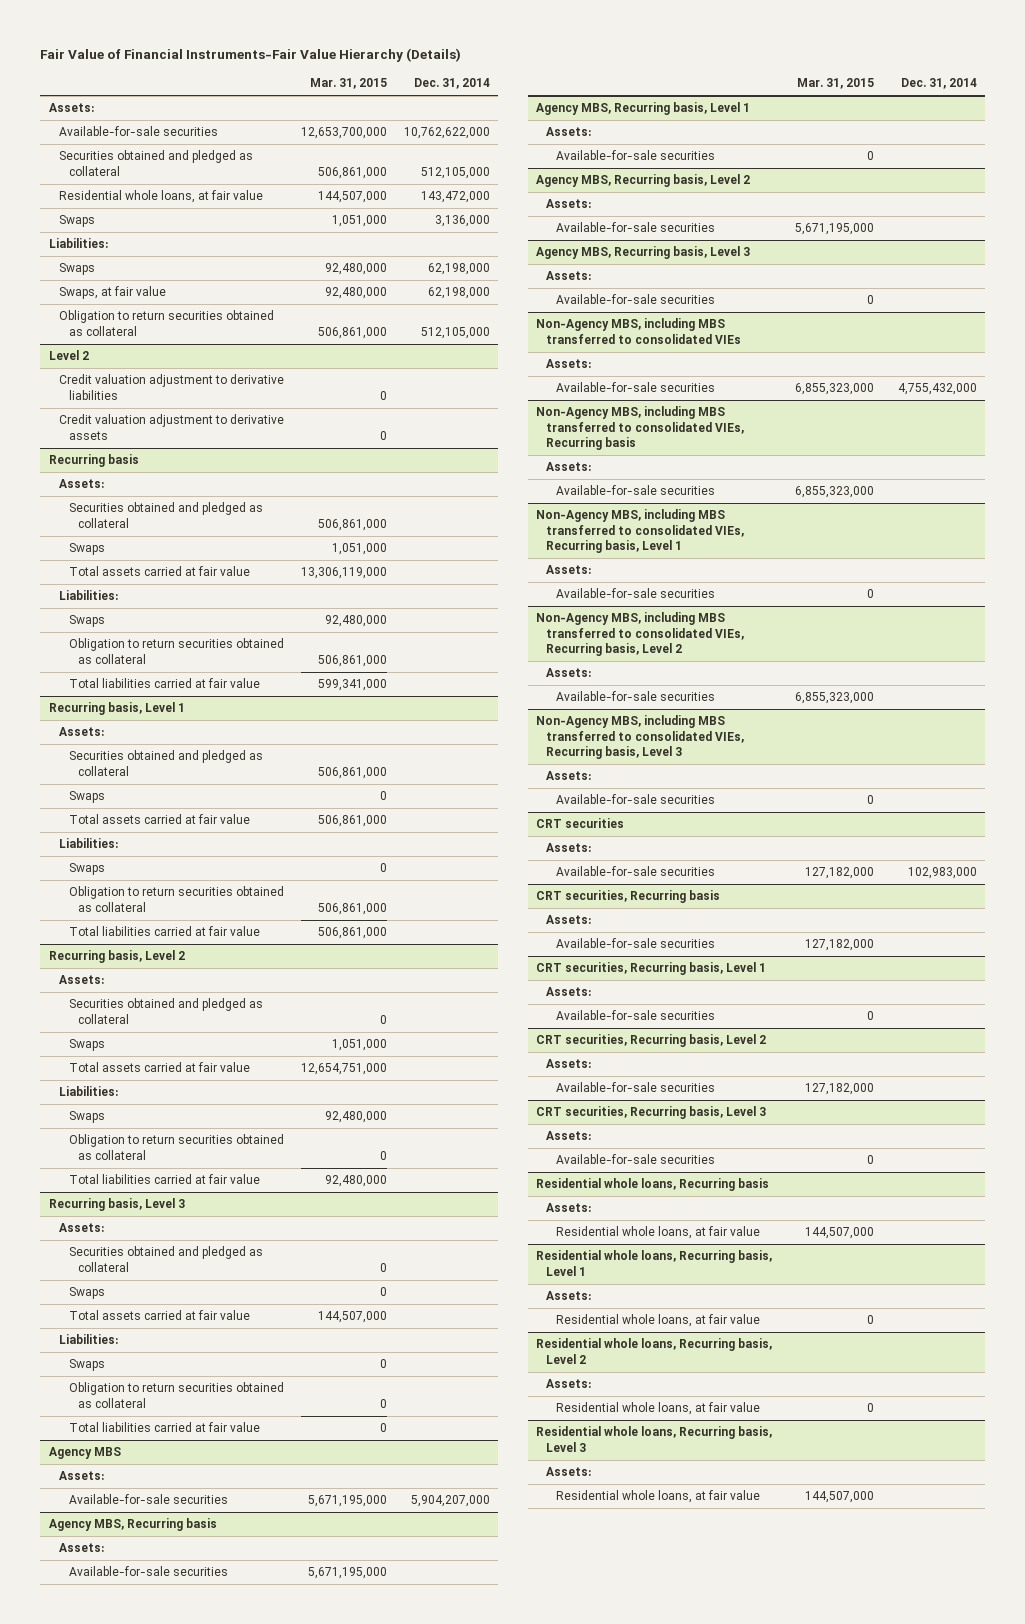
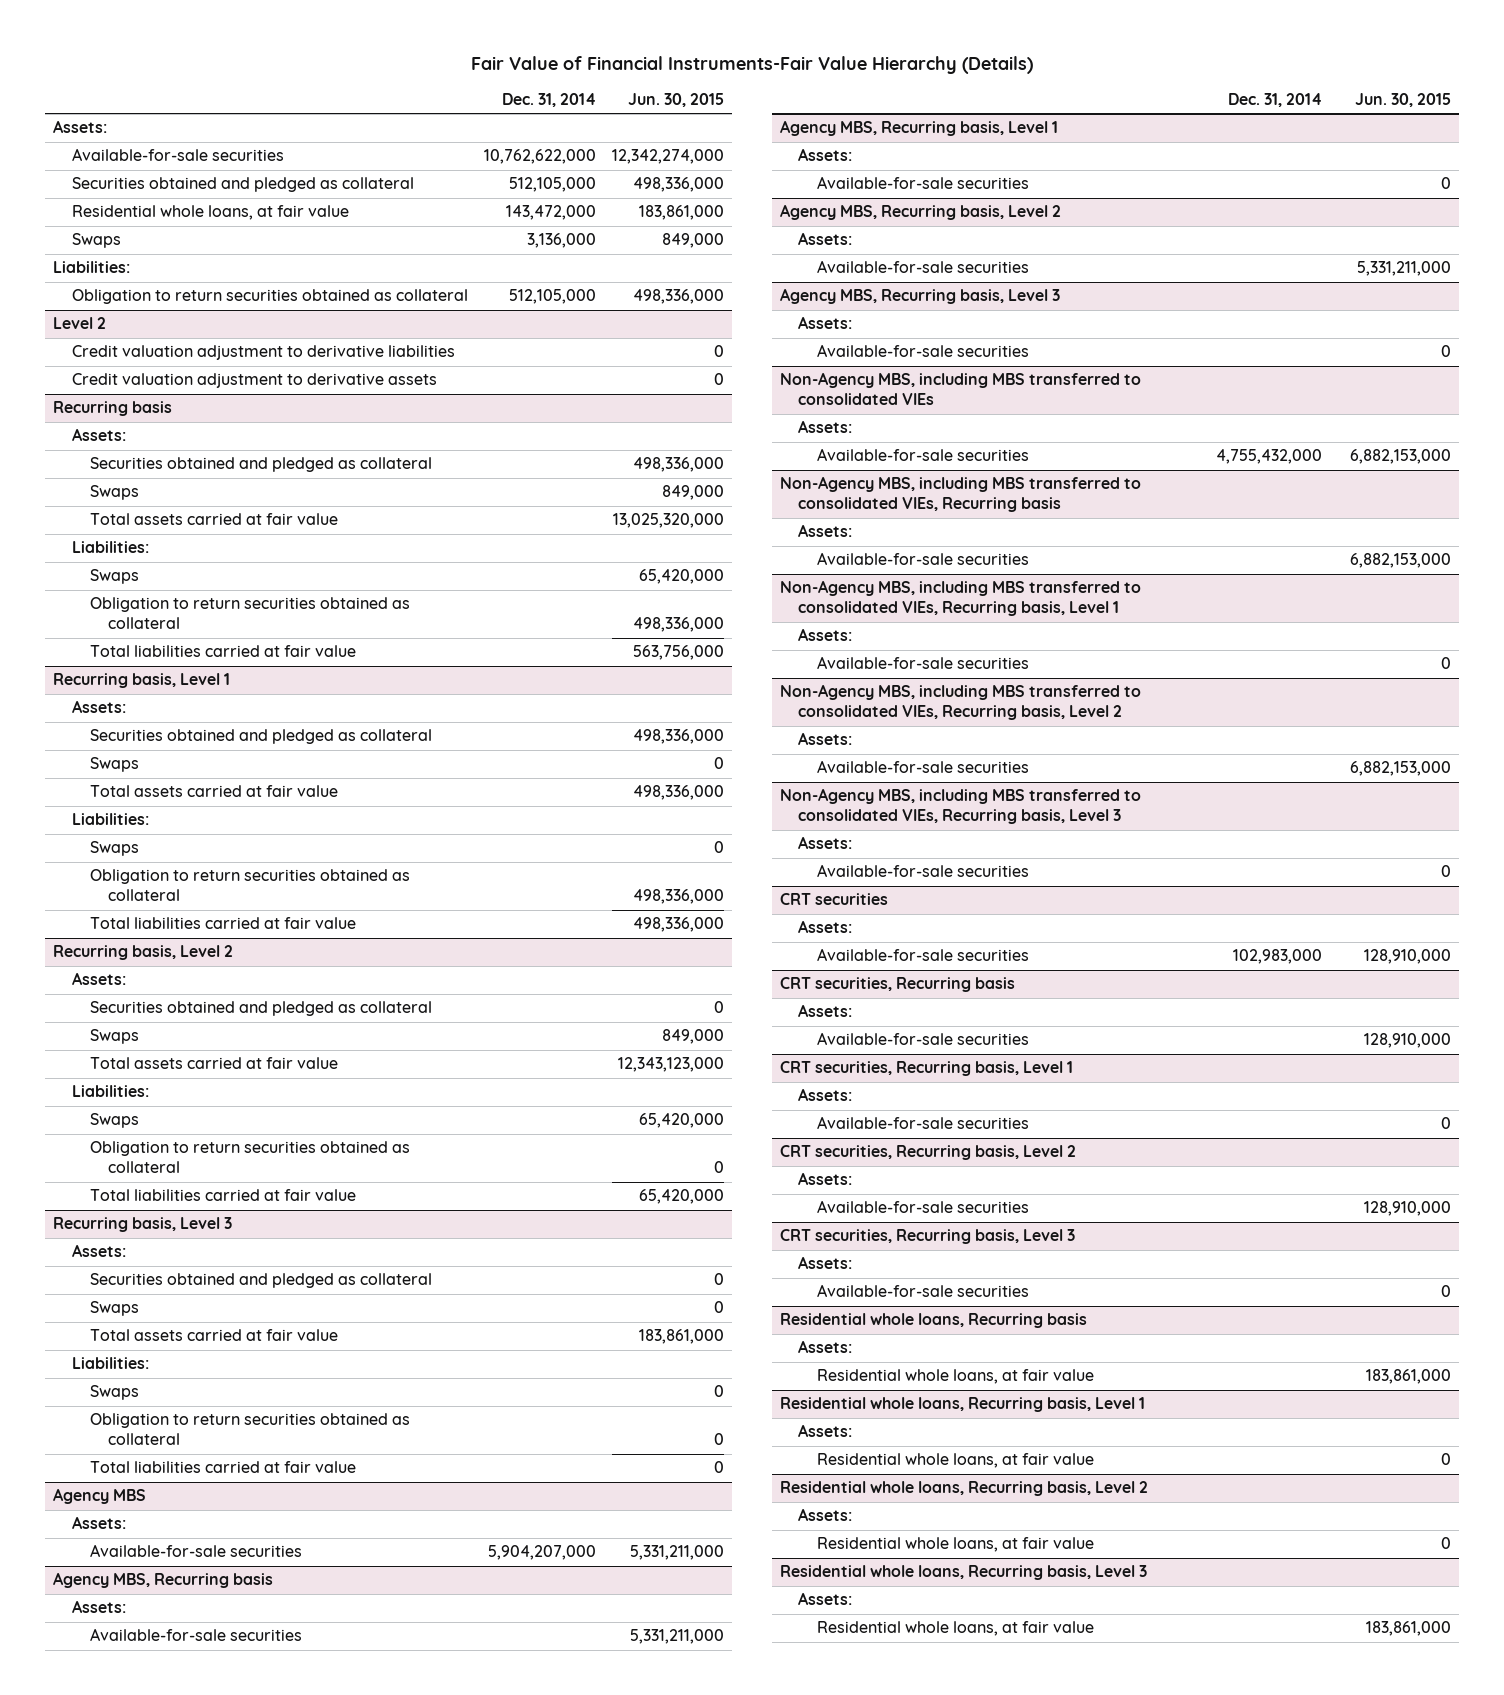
- | Mar. 31, 2015 | Dec. 31, 2014
+ | Dec. 31, 2014 | Jun. 30, 2015
- Swaps | 92,480,000 | 62,198,000
- Swaps, at fair value | 92,480,000 | 62,198,000

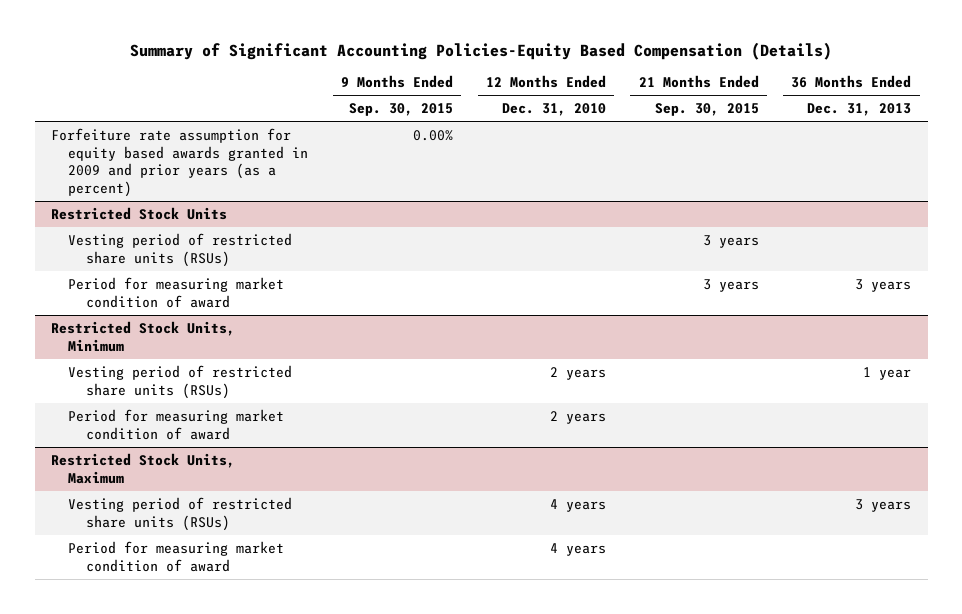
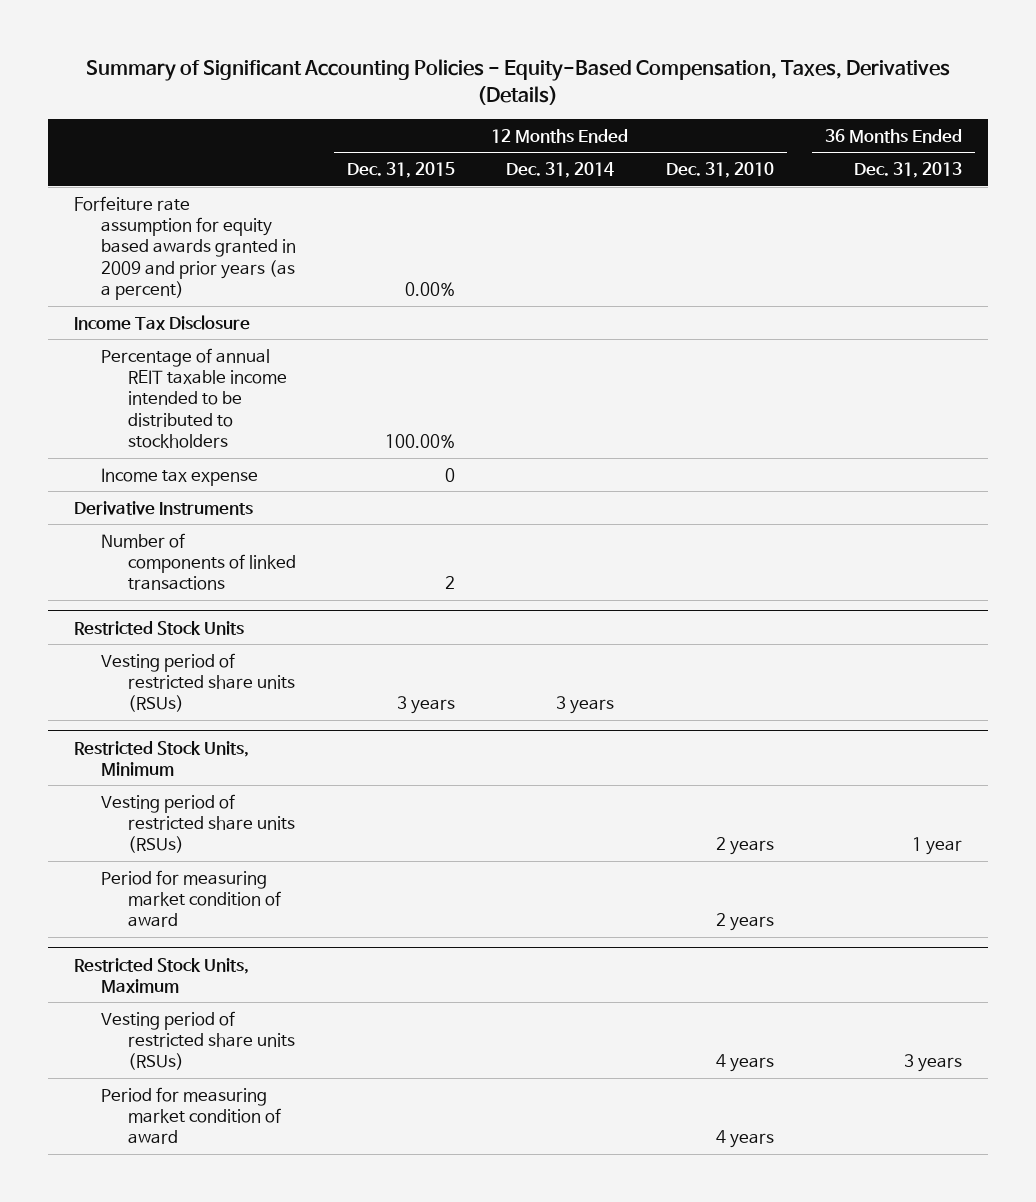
- Summary of Significant Accounting Policies-Equity Based Compensation (Details)
+ Summary of Significant Accounting Policies - Equity-Based Compensation, Taxes, Derivatives (Details)
- | 9 Months Ended Sep. 30, 2015 | 12 Months Ended Dec. 31, 2010 | 21 Months Ended Sep. 30, 2015 | 36 Months Ended Dec. 31, 2013
+ | 12 Months Ended Dec. 31, 2015 | 12 Months Ended Dec. 31, 2014 | 12 Months Ended Dec. 31, 2010 | 36 Months Ended Dec. 31, 2013
+ Income Tax Disclosure
+ Percentage of annual REIT taxable income intended to be distributed to stockholders | 100.00% | | |
+ Income tax expense | 0 | | |
+ Derivative Instruments
+ Number of components of linked transactions | 2 | | |
@ Restricted Stock Units
- Period for measuring market condition of award | | | 3 years | 3 years

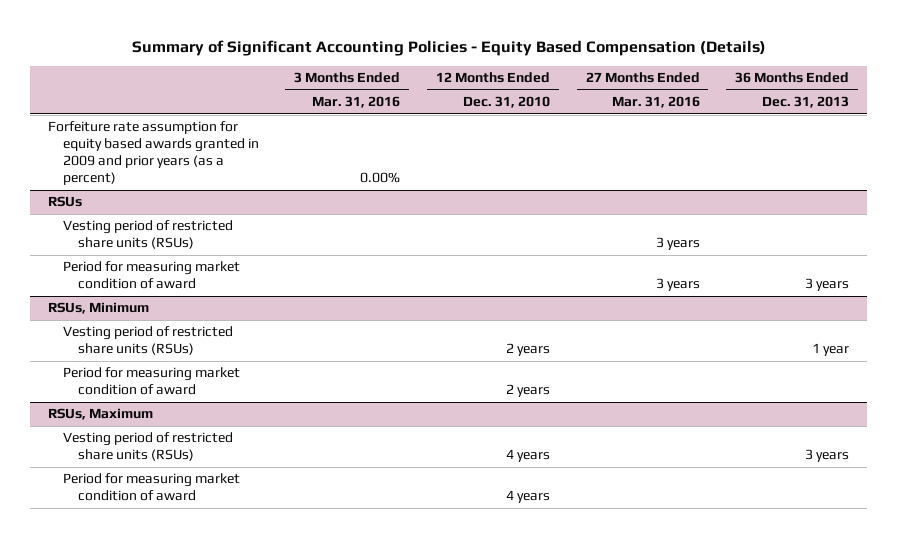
- Summary of Significant Accounting Policies - Equity-Based Compensation, Taxes, Derivatives (Details)
+ Summary of Significant Accounting Policies - Equity Based Compensation (Details)
- | 12 Months Ended Dec. 31, 2015 | 12 Months Ended Dec. 31, 2014 | 12 Months Ended Dec. 31, 2010 | 36 Months Ended Dec. 31, 2013
+ | 3 Months Ended Mar. 31, 2016 | 12 Months Ended Dec. 31, 2010 | 27 Months Ended Mar. 31, 2016 | 36 Months Ended Dec. 31, 2013
- Income Tax Disclosure
- Percentage of annual REIT taxable income intended to be distributed to stockholders | 100.00% | | |
- Income tax expense | 0 | | |
- Derivative Instruments
- Number of components of linked transactions | 2 | | |
- Restricted Stock Units
+ RSUs
- Restricted Stock Units, Minimum
+ Period for measuring market condition of award | | | 3 years | 3 years
+ RSUs, Minimum
- Restricted Stock Units, Maximum
+ RSUs, Maximum

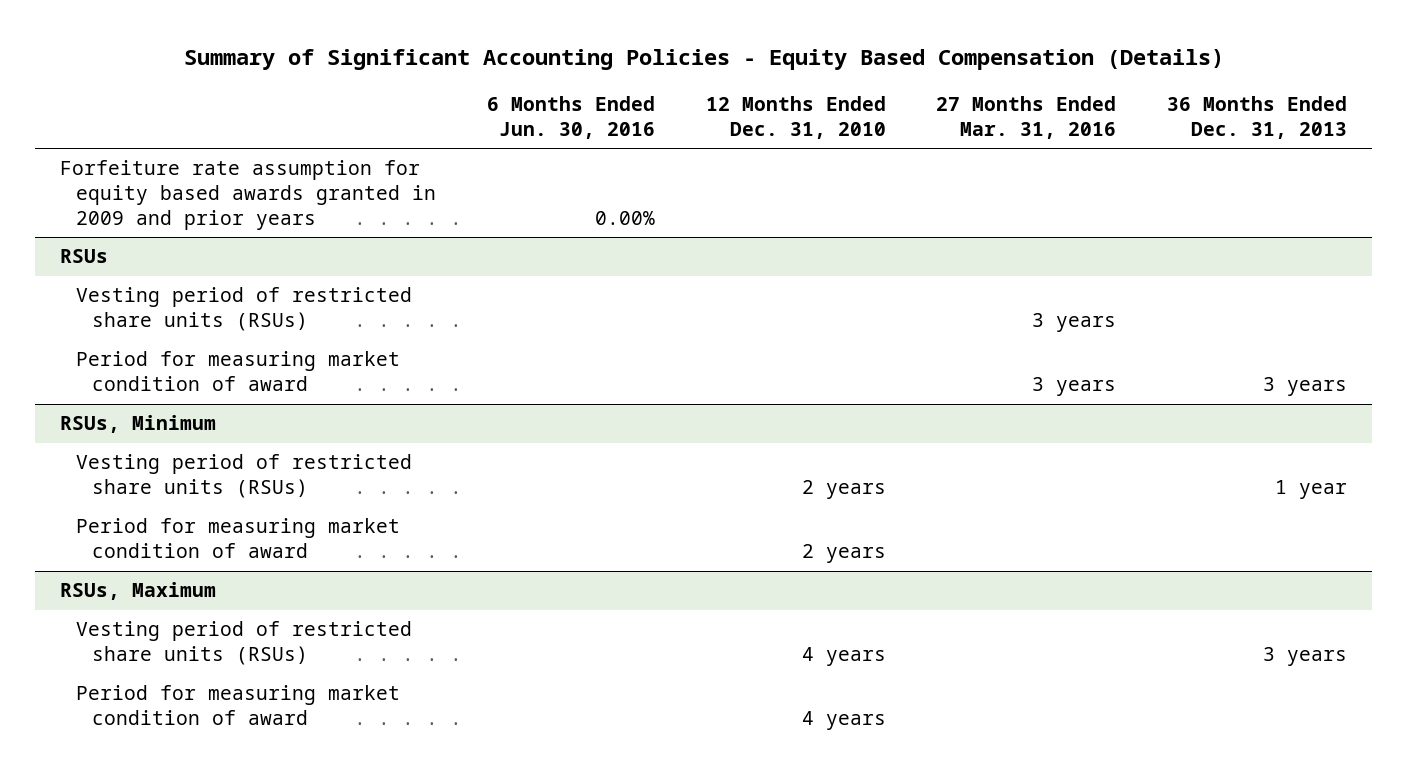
- | 3 Months Ended Mar. 31, 2016 | 12 Months Ended Dec. 31, 2010 | 27 Months Ended Mar. 31, 2016 | 36 Months Ended Dec. 31, 2013
+ | 6 Months Ended Jun. 30, 2016 | 12 Months Ended Dec. 31, 2010 | 27 Months Ended Mar. 31, 2016 | 36 Months Ended Dec. 31, 2013
- Forfeiture rate assumption for equity based awards granted in 2009 and prior years (as a percent) | 0.00% | | |
+ Forfeiture rate assumption for equity based awards granted in 2009 and prior years | 0.00% | | |

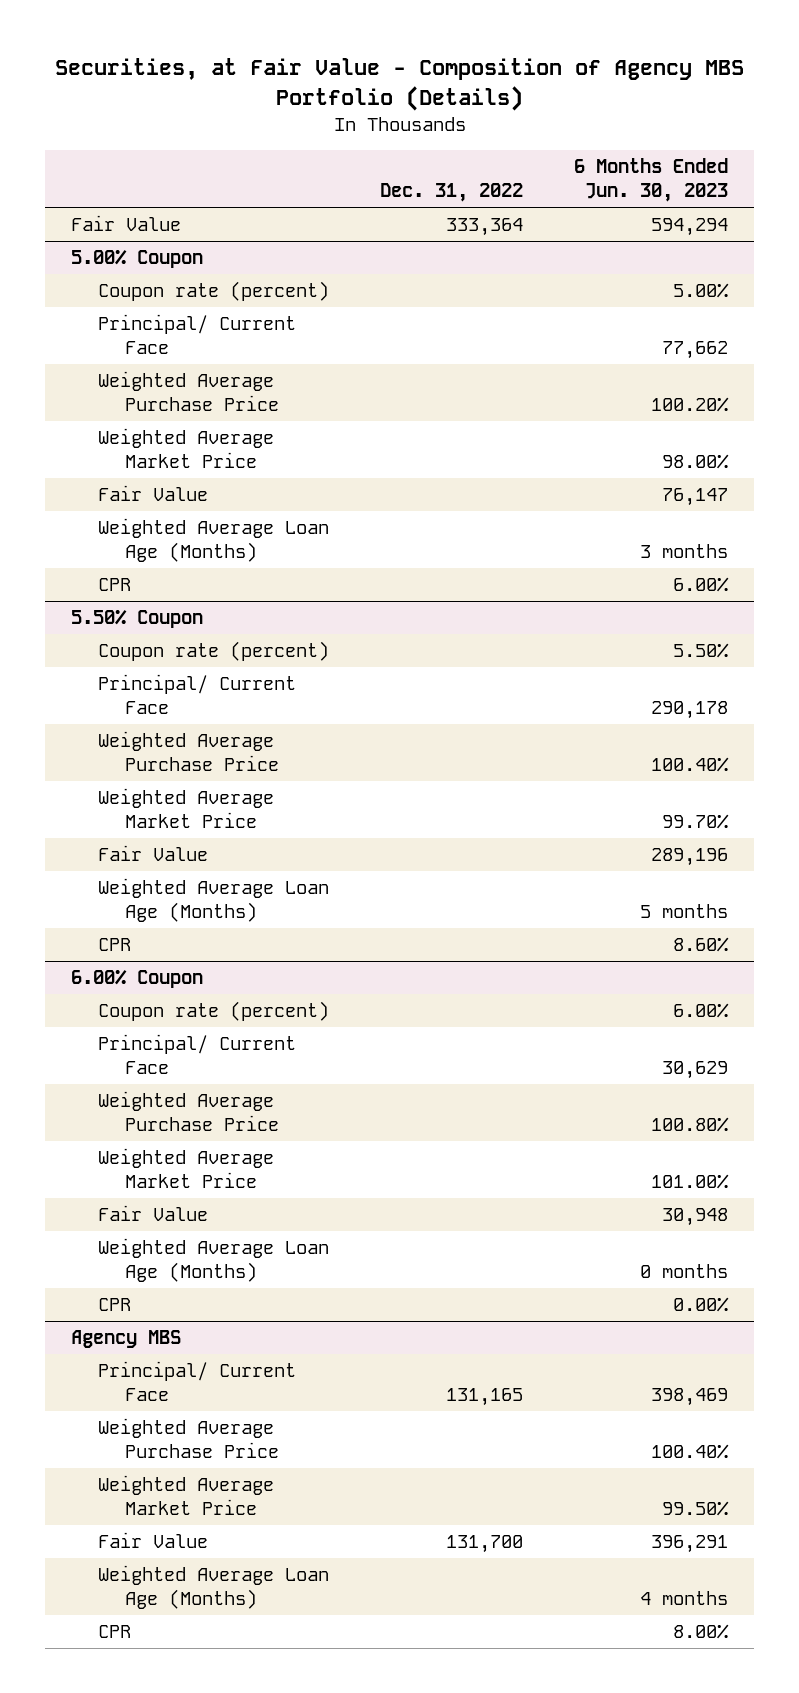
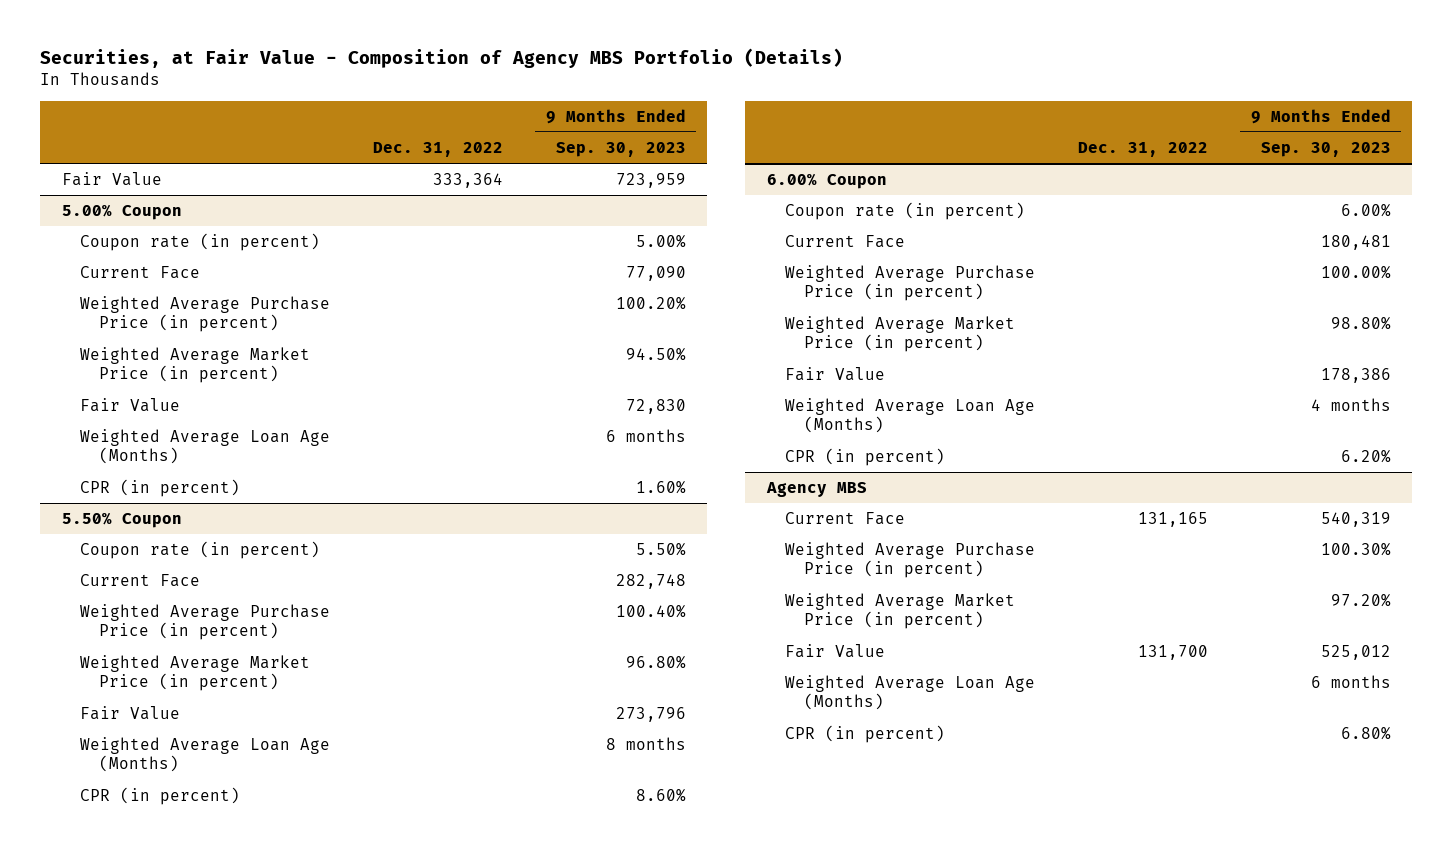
- | Dec. 31, 2022 | 6 Months Ended Jun. 30, 2023
+ | Dec. 31, 2022 | 9 Months Ended Sep. 30, 2023
@ 5.00% Coupon
- Coupon rate (percent) | | 5.00%
- Principal/ Current Face | | 77,662
- Weighted Average Purchase Price | | 100.20%
- Weighted Average Market Price | | 98.00%
+ Coupon rate (in percent) | | 5.00%
+ Current Face | | 77,090
+ Weighted Average Purchase Price (in percent) | | 100.20%
+ Weighted Average Market Price (in percent) | | 94.50%
- CPR | | 6.00%
+ CPR (in percent) | | 1.60%
@ 5.50% Coupon
- Coupon rate (percent) | | 5.50%
- Principal/ Current Face | | 290,178
- Weighted Average Purchase Price | | 100.40%
- Weighted Average Market Price | | 99.70%
+ Coupon rate (in percent) | | 5.50%
+ Current Face | | 282,748
+ Weighted Average Purchase Price (in percent) | | 100.40%
+ Weighted Average Market Price (in percent) | | 96.80%
- CPR | | 8.60%
+ CPR (in percent) | | 8.60%
@ 6.00% Coupon
- Coupon rate (percent) | | 6.00%
- Principal/ Current Face | | 30,629
- Weighted Average Purchase Price | | 100.80%
- Weighted Average Market Price | | 101.00%
+ Coupon rate (in percent) | | 6.00%
+ Current Face | | 180,481
+ Weighted Average Purchase Price (in percent) | | 100.00%
+ Weighted Average Market Price (in percent) | | 98.80%
- CPR | | 0.00%
+ CPR (in percent) | | 6.20%
@ Agency MBS
- Principal/ Current Face | 131,165 | 398,469
- Weighted Average Purchase Price | | 100.40%
- Weighted Average Market Price | | 99.50%
+ Current Face | 131,165 | 540,319
+ Weighted Average Purchase Price (in percent) | | 100.30%
+ Weighted Average Market Price (in percent) | | 97.20%
- CPR | | 8.00%
+ CPR (in percent) | | 6.80%

